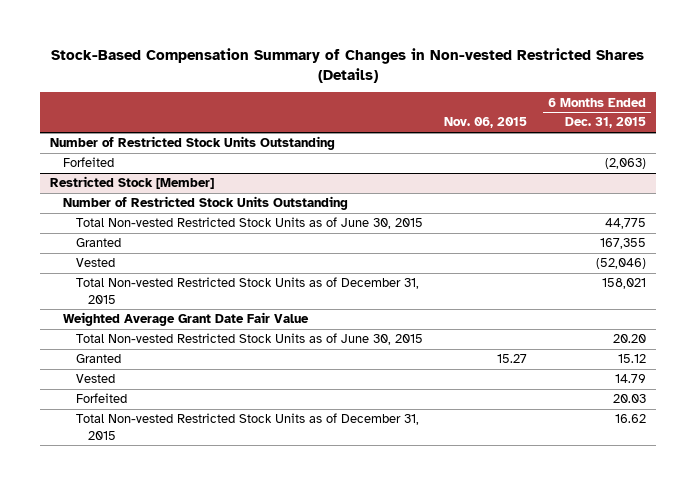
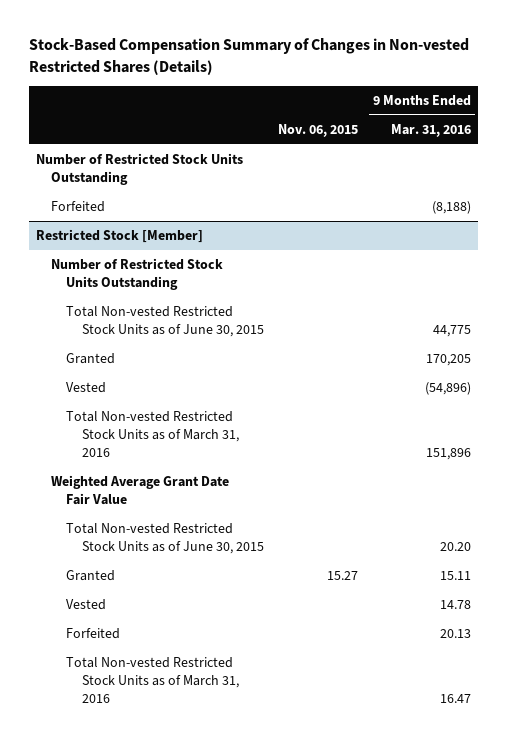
- | Nov. 06, 2015 | 6 Months Ended Dec. 31, 2015
+ | Nov. 06, 2015 | 9 Months Ended Mar. 31, 2016
@ Restricted Stock [Member]
- Total Non-vested Restricted Stock Units as of December 31, 2015 | | 158,021
+ Total Non-vested Restricted Stock Units as of March 31, 2016 | | 151,896
- Total Non-vested Restricted Stock Units as of December 31, 2015 | | 16.62
+ Total Non-vested Restricted Stock Units as of March 31, 2016 | | 16.47

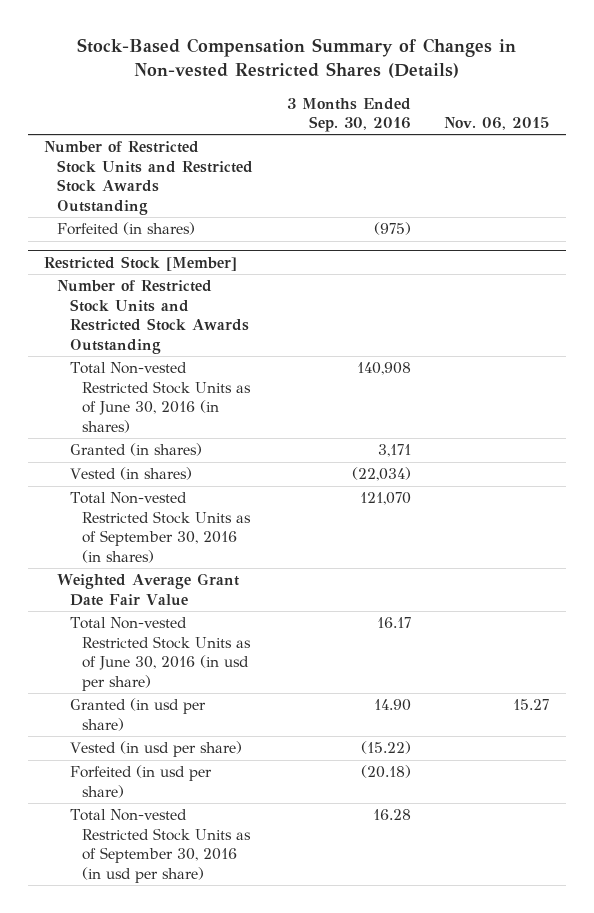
- | Nov. 06, 2015 | 9 Months Ended Mar. 31, 2016
+ | 3 Months Ended Sep. 30, 2016 | Nov. 06, 2015
- Number of Restricted Stock Units Outstanding
- Forfeited | | (8,188)
+ Number of Restricted Stock Units and Restricted Stock Awards Outstanding
+ Forfeited (in shares) | (975) |
@ Restricted Stock [Member]
- Number of Restricted Stock Units Outstanding
- Total Non-vested Restricted Stock Units as of June 30, 2015 | | 44,775
- Granted | | 170,205
- Vested | | (54,896)
- Total Non-vested Restricted Stock Units as of March 31, 2016 | | 151,896
+ Number of Restricted Stock Units and Restricted Stock Awards Outstanding
+ Total Non-vested Restricted Stock Units as of June 30, 2016 (in shares) | 140,908 |
+ Granted (in shares) | 3,171 |
+ Vested (in shares) | (22,034) |
+ Total Non-vested Restricted Stock Units as of September 30, 2016 (in shares) | 121,070 |
- Total Non-vested Restricted Stock Units as of June 30, 2015 | | 20.20
- Granted | 15.27 | 15.11
- Vested | | 14.78
- Forfeited | | 20.13
- Total Non-vested Restricted Stock Units as of March 31, 2016 | | 16.47
+ Total Non-vested Restricted Stock Units as of June 30, 2016 (in usd per share) | 16.17 |
+ Granted (in usd per share) | 14.90 | 15.27
+ Vested (in usd per share) | (15.22) |
+ Forfeited (in usd per share) | (20.18) |
+ Total Non-vested Restricted Stock Units as of September 30, 2016 (in usd per share) | 16.28 |

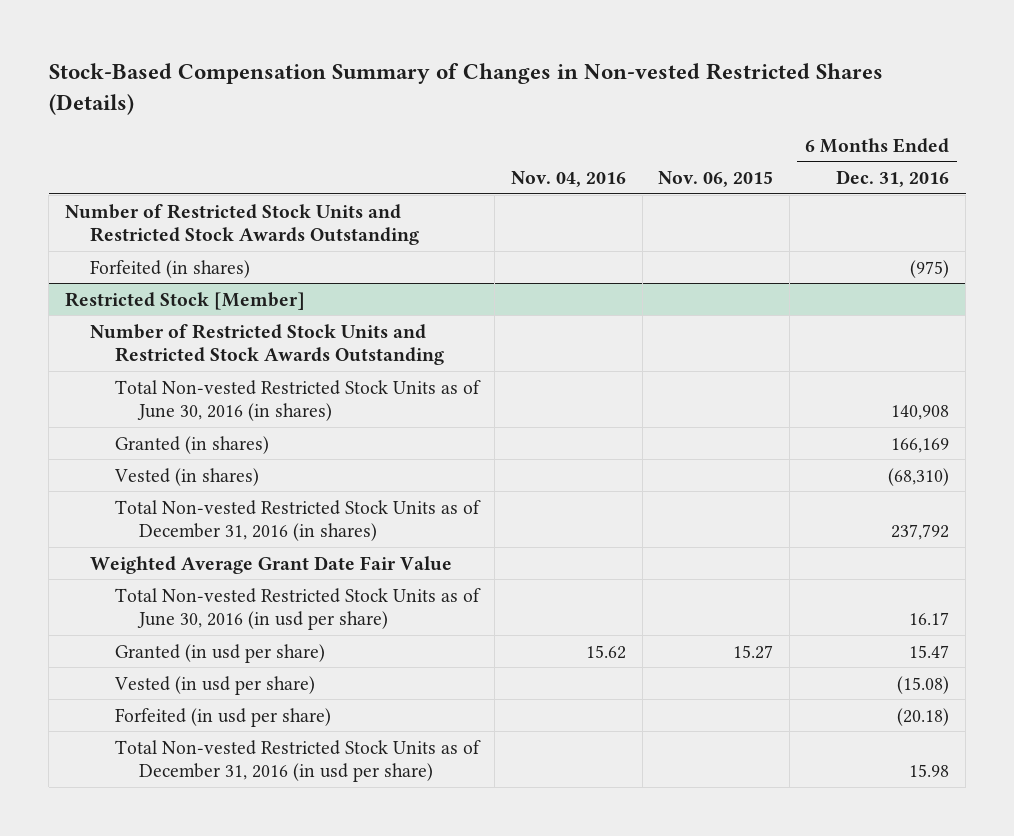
- | 3 Months Ended Sep. 30, 2016 | Nov. 06, 2015
+ | Nov. 04, 2016 | Nov. 06, 2015 | 6 Months Ended Dec. 31, 2016
@ Restricted Stock [Member]
- Total Non-vested Restricted Stock Units as of September 30, 2016 (in shares) | 121,070 |
+ Total Non-vested Restricted Stock Units as of December 31, 2016 (in shares) | | | 237,792
- Total Non-vested Restricted Stock Units as of September 30, 2016 (in usd per share) | 16.28 |
+ Total Non-vested Restricted Stock Units as of December 31, 2016 (in usd per share) | | | 15.98

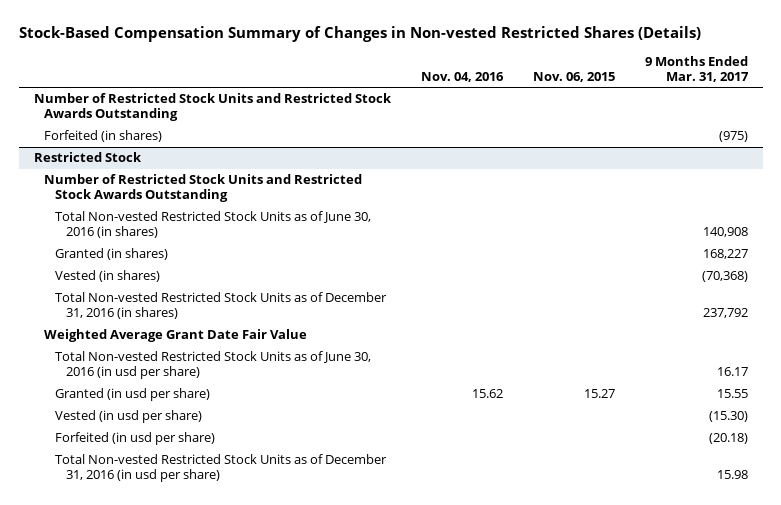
- | Nov. 04, 2016 | Nov. 06, 2015 | 6 Months Ended Dec. 31, 2016
+ | Nov. 04, 2016 | Nov. 06, 2015 | 9 Months Ended Mar. 31, 2017
- Restricted Stock [Member]
+ Restricted Stock

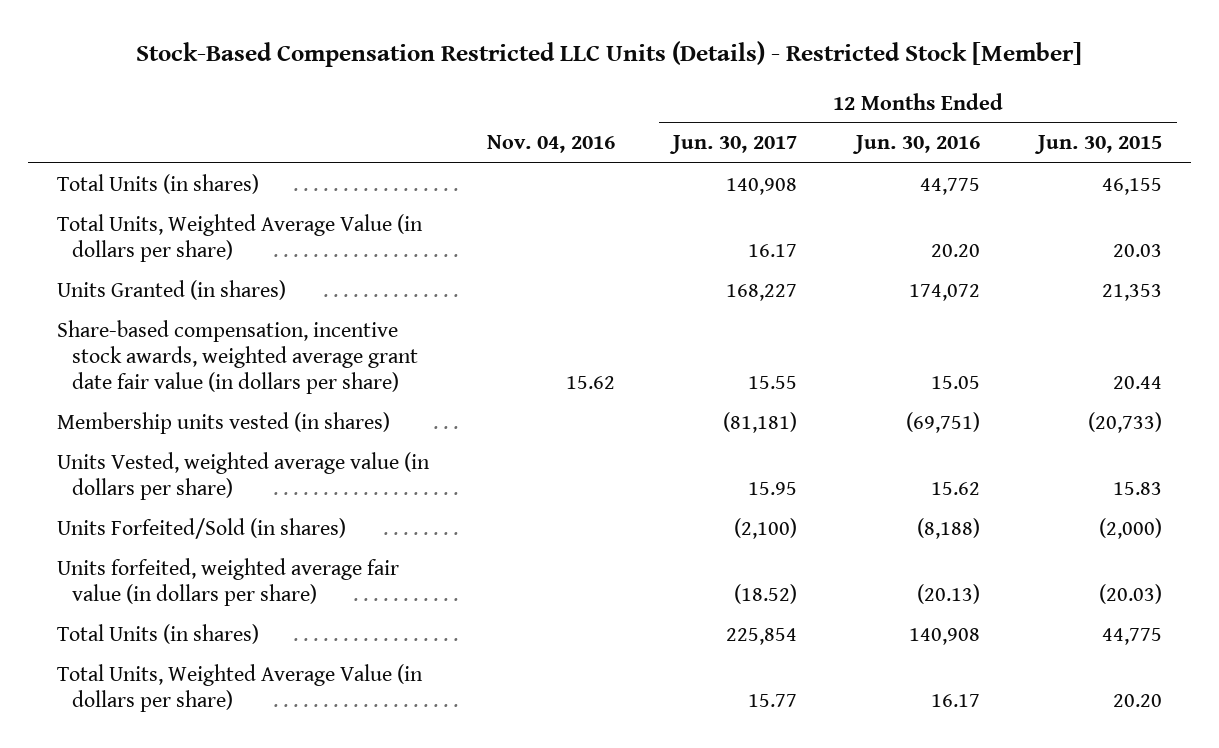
- Stock-Based Compensation Summary of Changes in Non-vested Restricted Shares (Details)
+ Stock-Based Compensation Restricted LLC Units (Details) - Restricted Stock [Member]
- | Nov. 04, 2016 | Nov. 06, 2015 | 9 Months Ended Mar. 31, 2017
+ | Nov. 04, 2016 | 12 Months Ended Jun. 30, 2017 | 12 Months Ended Jun. 30, 2016 | 12 Months Ended Jun. 30, 2015
- Number of Restricted Stock Units and Restricted Stock Awards Outstanding
- Forfeited (in shares) | | | (975)
- Restricted Stock
- Number of Restricted Stock Units and Restricted Stock Awards Outstanding
- Total Non-vested Restricted Stock Units as of June 30, 2016 (in shares) | | | 140,908
- Granted (in shares) | | | 168,227
- Vested (in shares) | | | (70,368)
- Total Non-vested Restricted Stock Units as of December 31, 2016 (in shares) | | | 237,792
- Weighted Average Grant Date Fair Value
- Total Non-vested Restricted Stock Units as of June 30, 2016 (in usd per share) | | | 16.17
- Granted (in usd per share) | 15.62 | 15.27 | 15.55
- Vested (in usd per share) | | | (15.30)
- Forfeited (in usd per share) | | | (20.18)
- Total Non-vested Restricted Stock Units as of December 31, 2016 (in usd per share) | | | 15.98
+ Total Units (in shares) | | 140,908 | 44,775 | 46,155
+ Total Units, Weighted Average Value (in dollars per share) | | 16.17 | 20.20 | 20.03
+ Units Granted (in shares) | | 168,227 | 174,072 | 21,353
+ Share-based compensation, incentive stock awards, weighted average grant date fair value (in dollars per share) | 15.62 | 15.55 | 15.05 | 20.44
+ Membership units vested (in shares) | | (81,181) | (69,751) | (20,733)
+ Units Vested, weighted average value (in dollars per share) | | 15.95 | 15.62 | 15.83
+ Units Forfeited/Sold (in shares) | | (2,100) | (8,188) | (2,000)
+ Units forfeited, weighted average fair value (in dollars per share) | | (18.52) | (20.13) | (20.03)
+ Total Units (in shares) | | 225,854 | 140,908 | 44,775
+ Total Units, Weighted Average Value (in dollars per share) | | 15.77 | 16.17 | 20.20

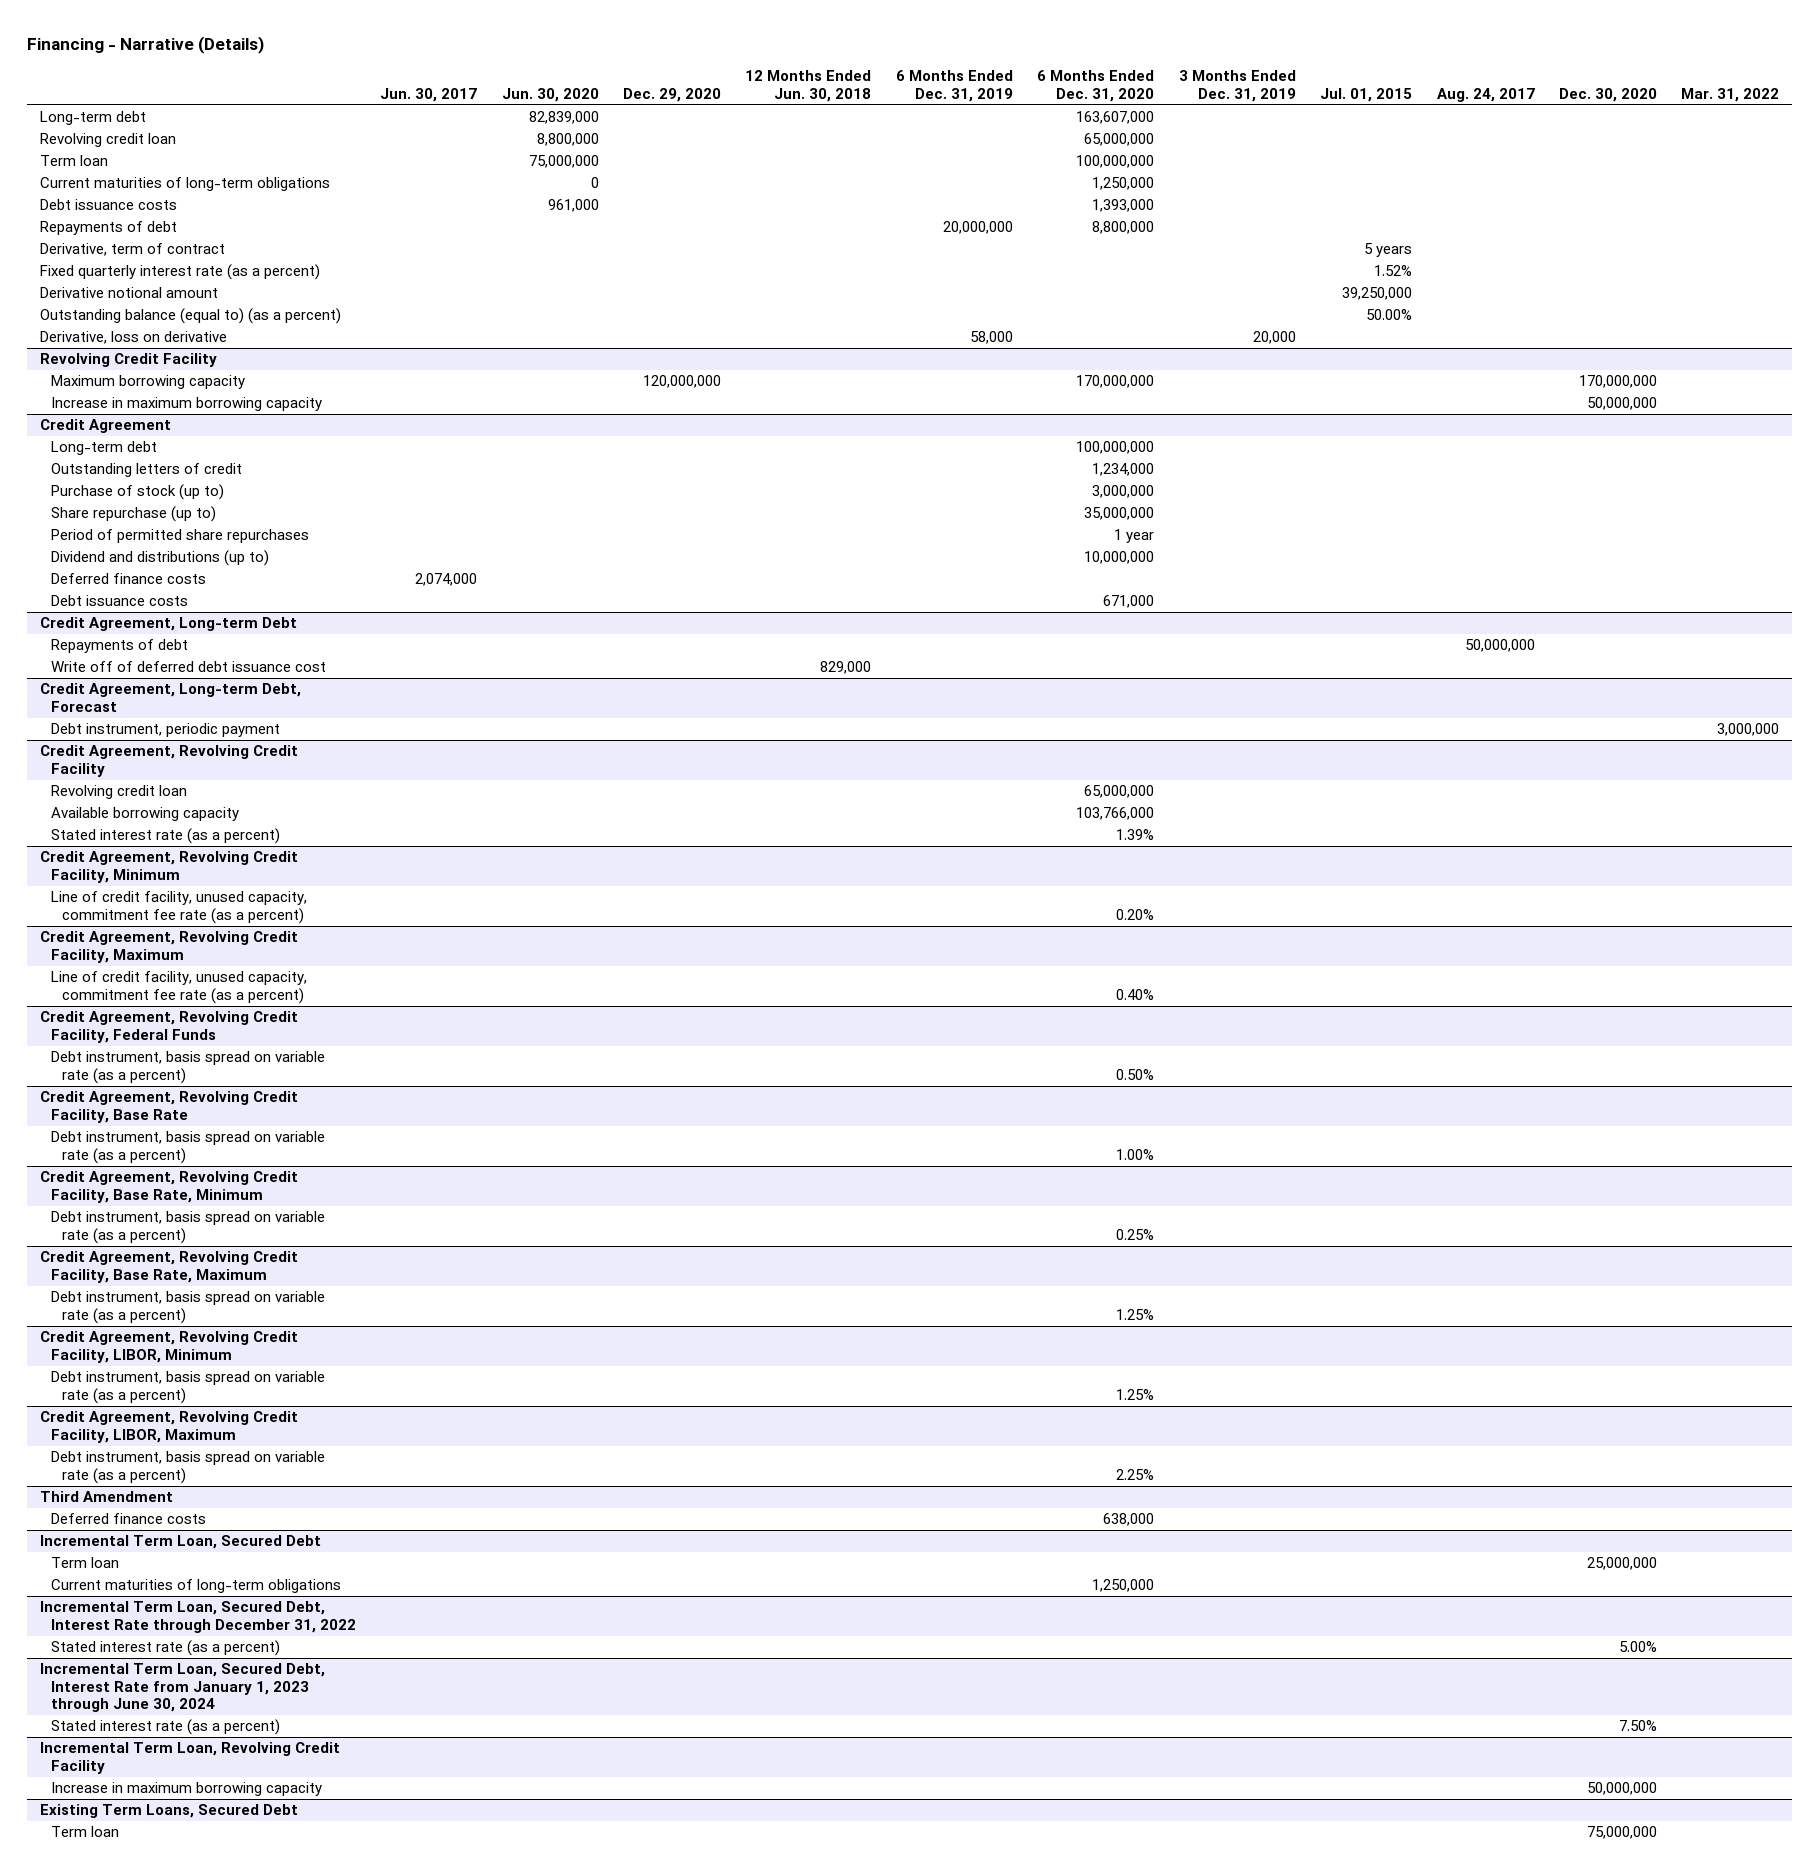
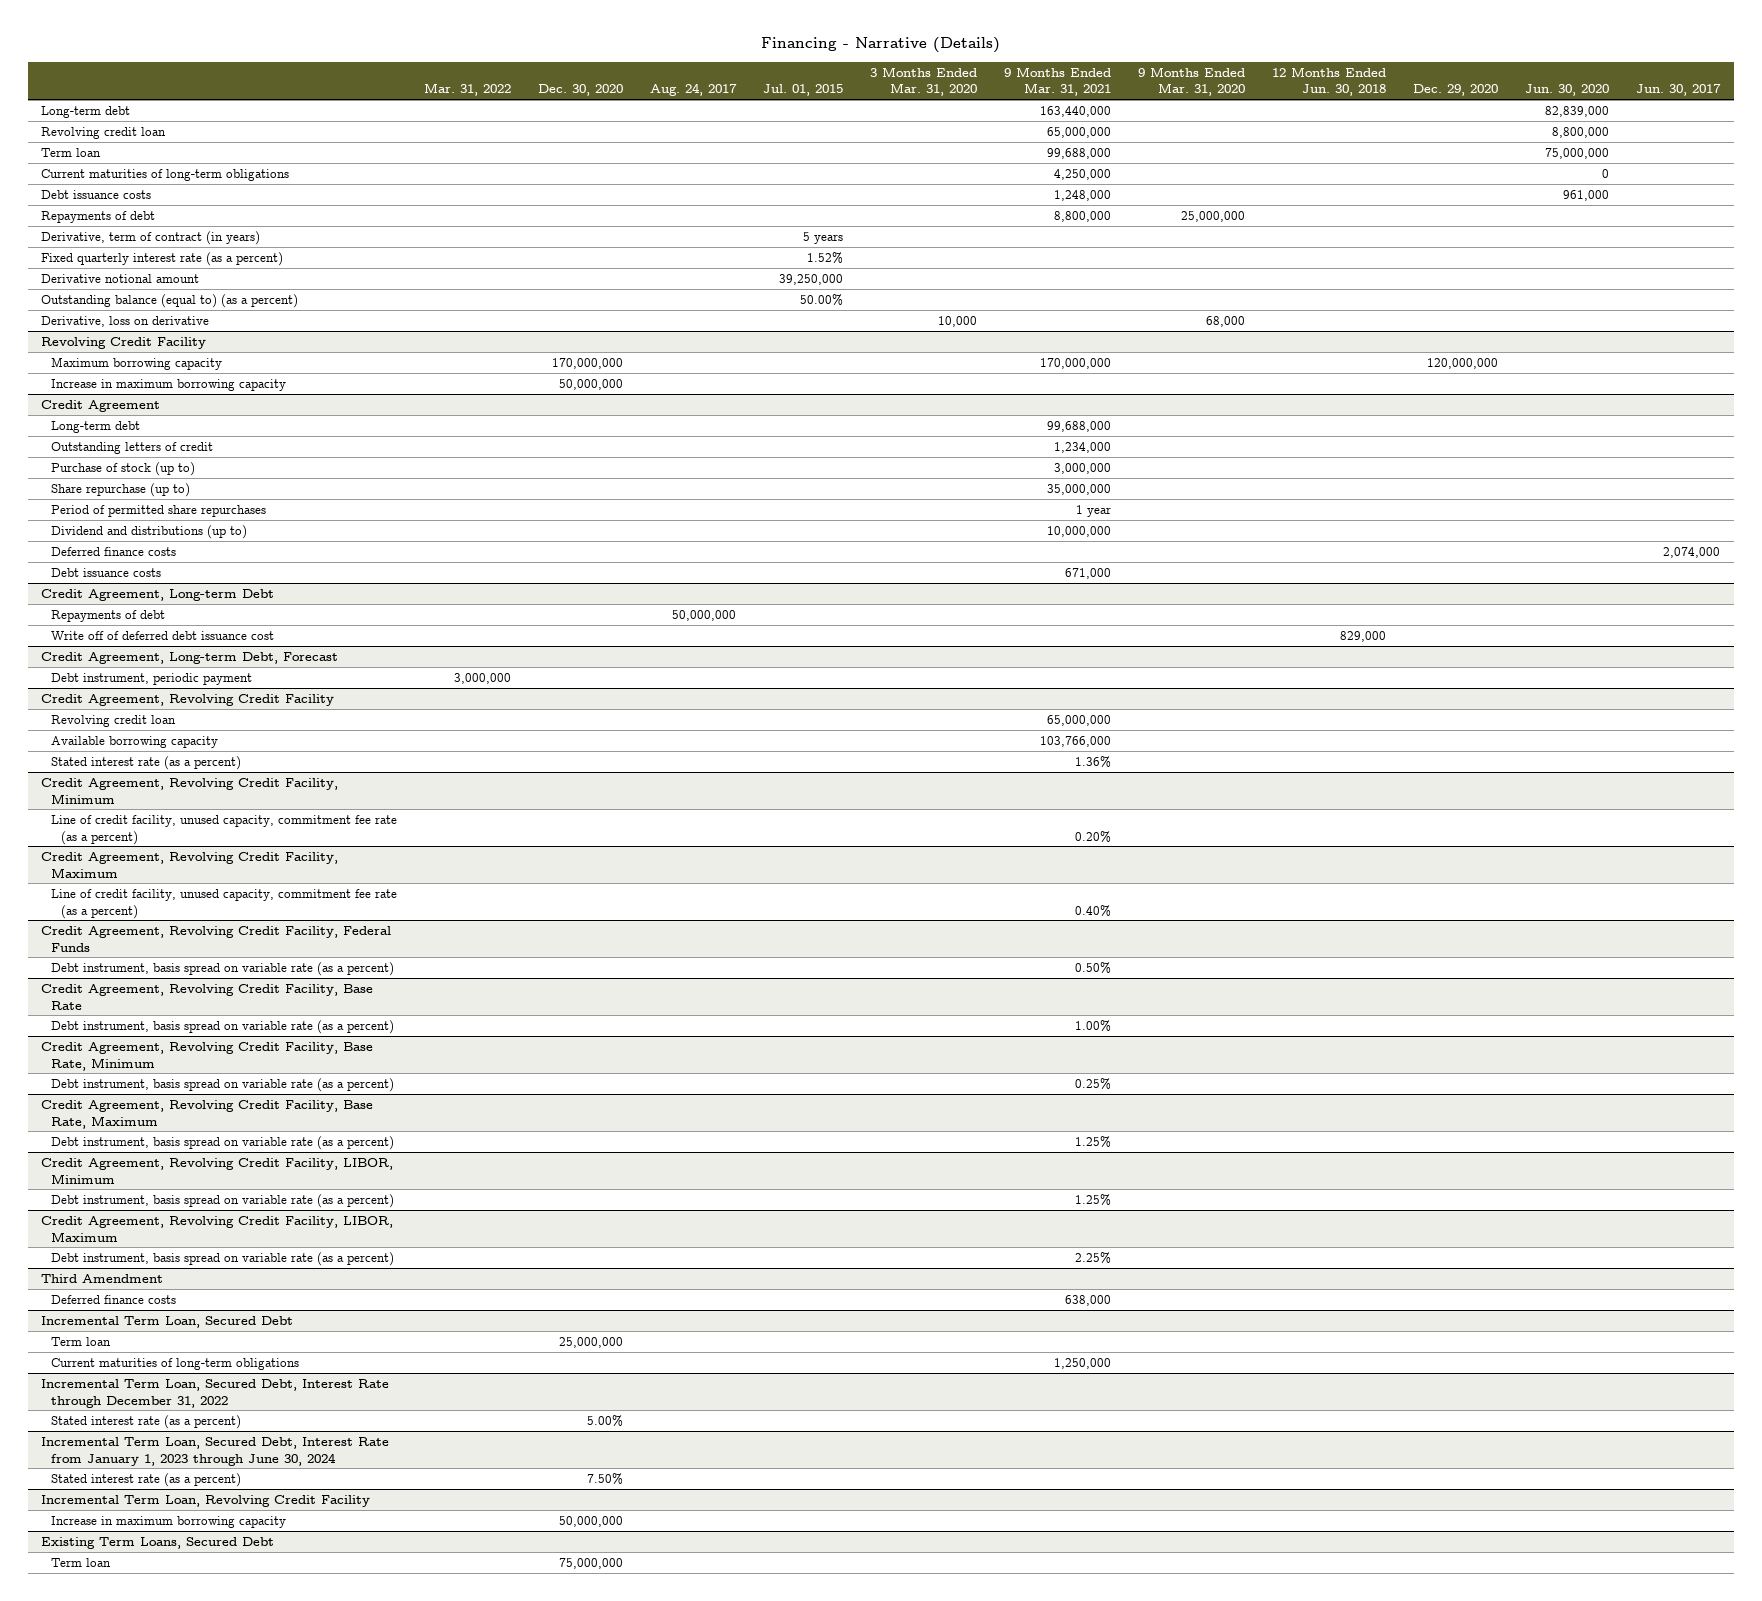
- | Jun. 30, 2017 | Jun. 30, 2020 | Dec. 29, 2020 | 12 Months Ended Jun. 30, 2018 | 6 Months Ended Dec. 31, 2019 | 6 Months Ended Dec. 31, 2020 | 3 Months Ended Dec. 31, 2019 | Jul. 01, 2015 | Aug. 24, 2017 | Dec. 30, 2020 | Mar. 31, 2022
+ | Mar. 31, 2022 | Dec. 30, 2020 | Aug. 24, 2017 | Jul. 01, 2015 | 3 Months Ended Mar. 31, 2020 | 9 Months Ended Mar. 31, 2021 | 9 Months Ended Mar. 31, 2020 | 12 Months Ended Jun. 30, 2018 | Dec. 29, 2020 | Jun. 30, 2020 | Jun. 30, 2017
- Derivative, term of contract | | | | | | | | 5 years | | |
+ Derivative, term of contract (in years) | | | | 5 years | | | | | | |

